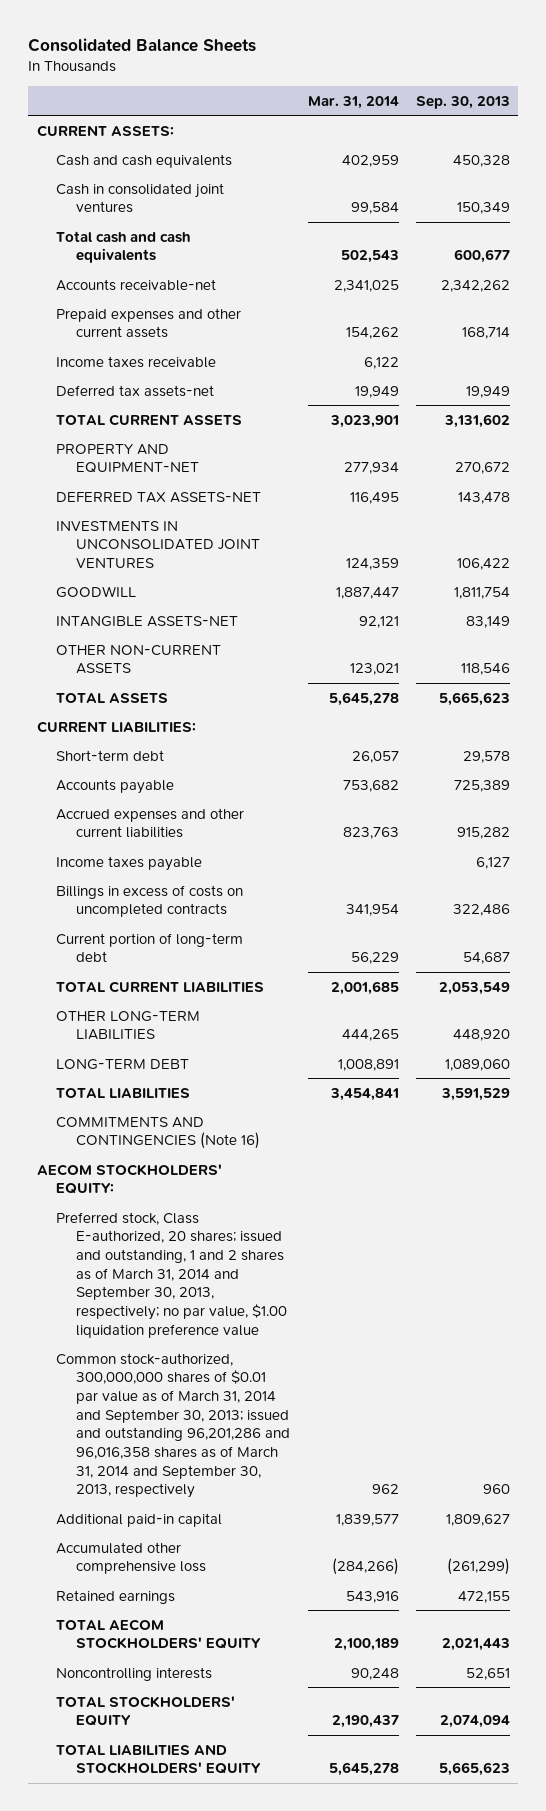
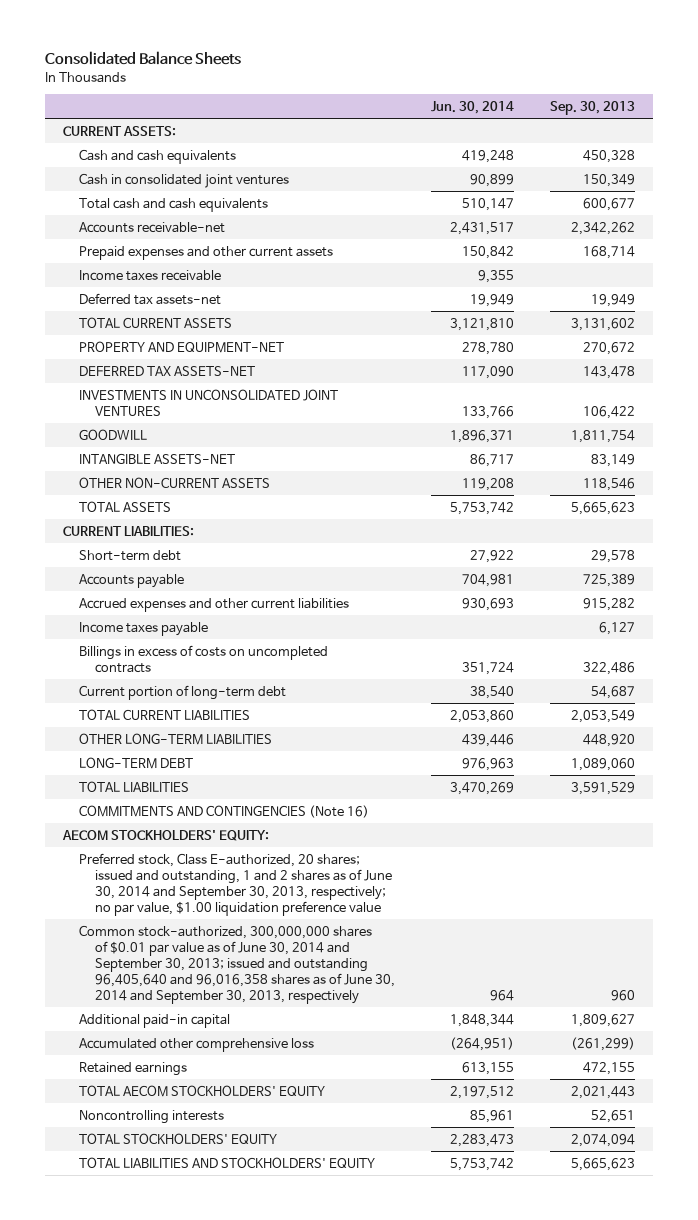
- | Mar. 31, 2014 | Sep. 30, 2013
+ | Jun. 30, 2014 | Sep. 30, 2013
- Preferred stock, Class E-authorized, 20 shares; issued and outstanding, 1 and 2 shares as of March 31, 2014 and September 30, 2013, respectively; no par value, $1.00 liquidation preference value
- Common stock-authorized, 300,000,000 shares of $0.01 par value as of March 31, 2014 and September 30, 2013; issued and outstanding 96,201,286 and 96,016,358 shares as of March 31, 2014 and September 30, 2013, respectively | 962 | 960
+ Preferred stock, Class E-authorized, 20 shares; issued and outstanding, 1 and 2 shares as of June 30, 2014 and September 30, 2013, respectively; no par value, $1.00 liquidation preference value
+ Common stock-authorized, 300,000,000 shares of $0.01 par value as of June 30, 2014 and September 30, 2013; issued and outstanding 96,405,640 and 96,016,358 shares as of June 30, 2014 and September 30, 2013, respectively | 964 | 960

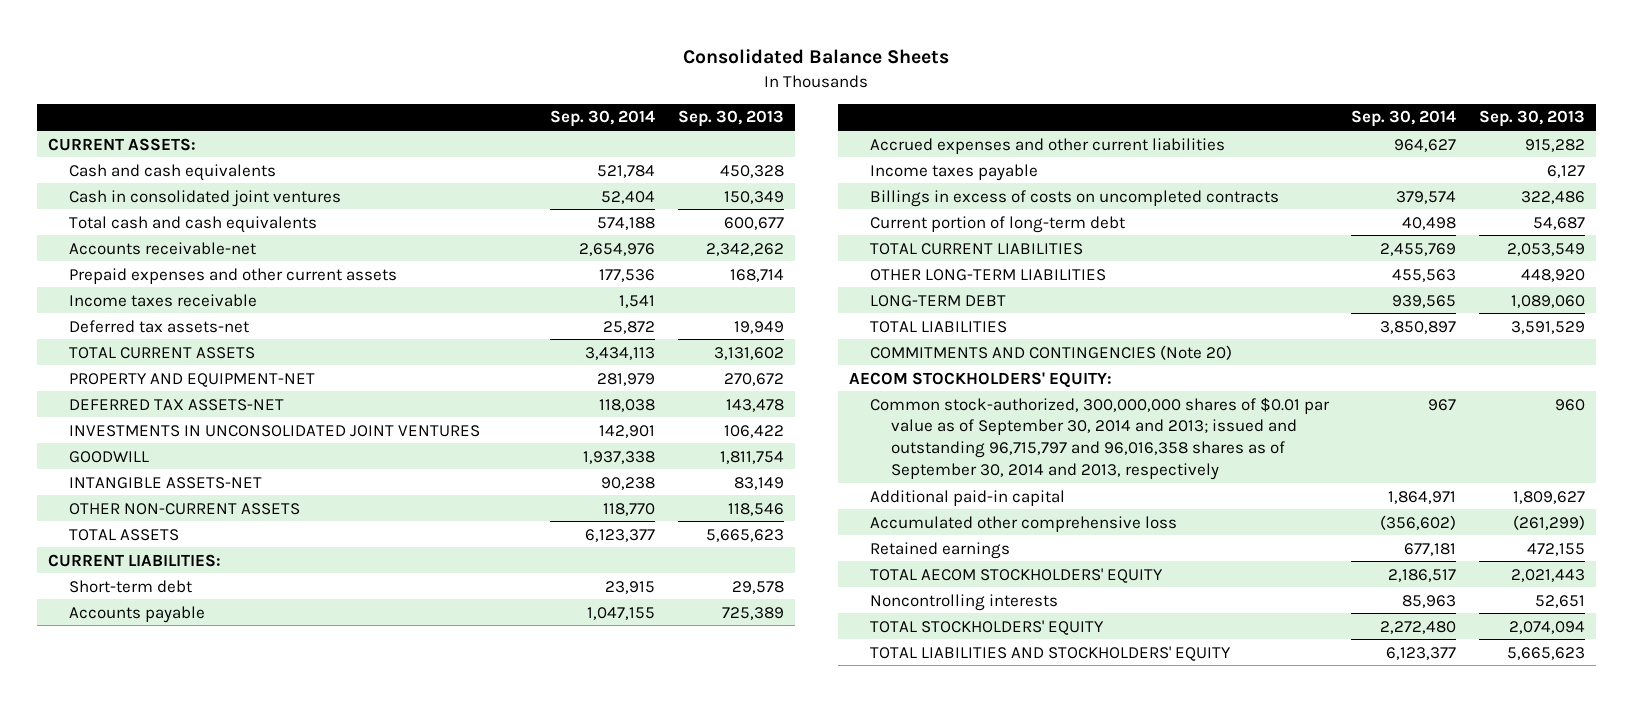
- | Jun. 30, 2014 | Sep. 30, 2013
+ | Sep. 30, 2014 | Sep. 30, 2013
- COMMITMENTS AND CONTINGENCIES (Note 16)
+ COMMITMENTS AND CONTINGENCIES (Note 20)
- Preferred stock, Class E-authorized, 20 shares; issued and outstanding, 1 and 2 shares as of June 30, 2014 and September 30, 2013, respectively; no par value, $1.00 liquidation preference value
- Common stock-authorized, 300,000,000 shares of $0.01 par value as of June 30, 2014 and September 30, 2013; issued and outstanding 96,405,640 and 96,016,358 shares as of June 30, 2014 and September 30, 2013, respectively | 964 | 960
+ Common stock-authorized, 300,000,000 shares of $0.01 par value as of September 30, 2014 and 2013; issued and outstanding 96,715,797 and 96,016,358 shares as of September 30, 2014 and 2013, respectively | 967 | 960

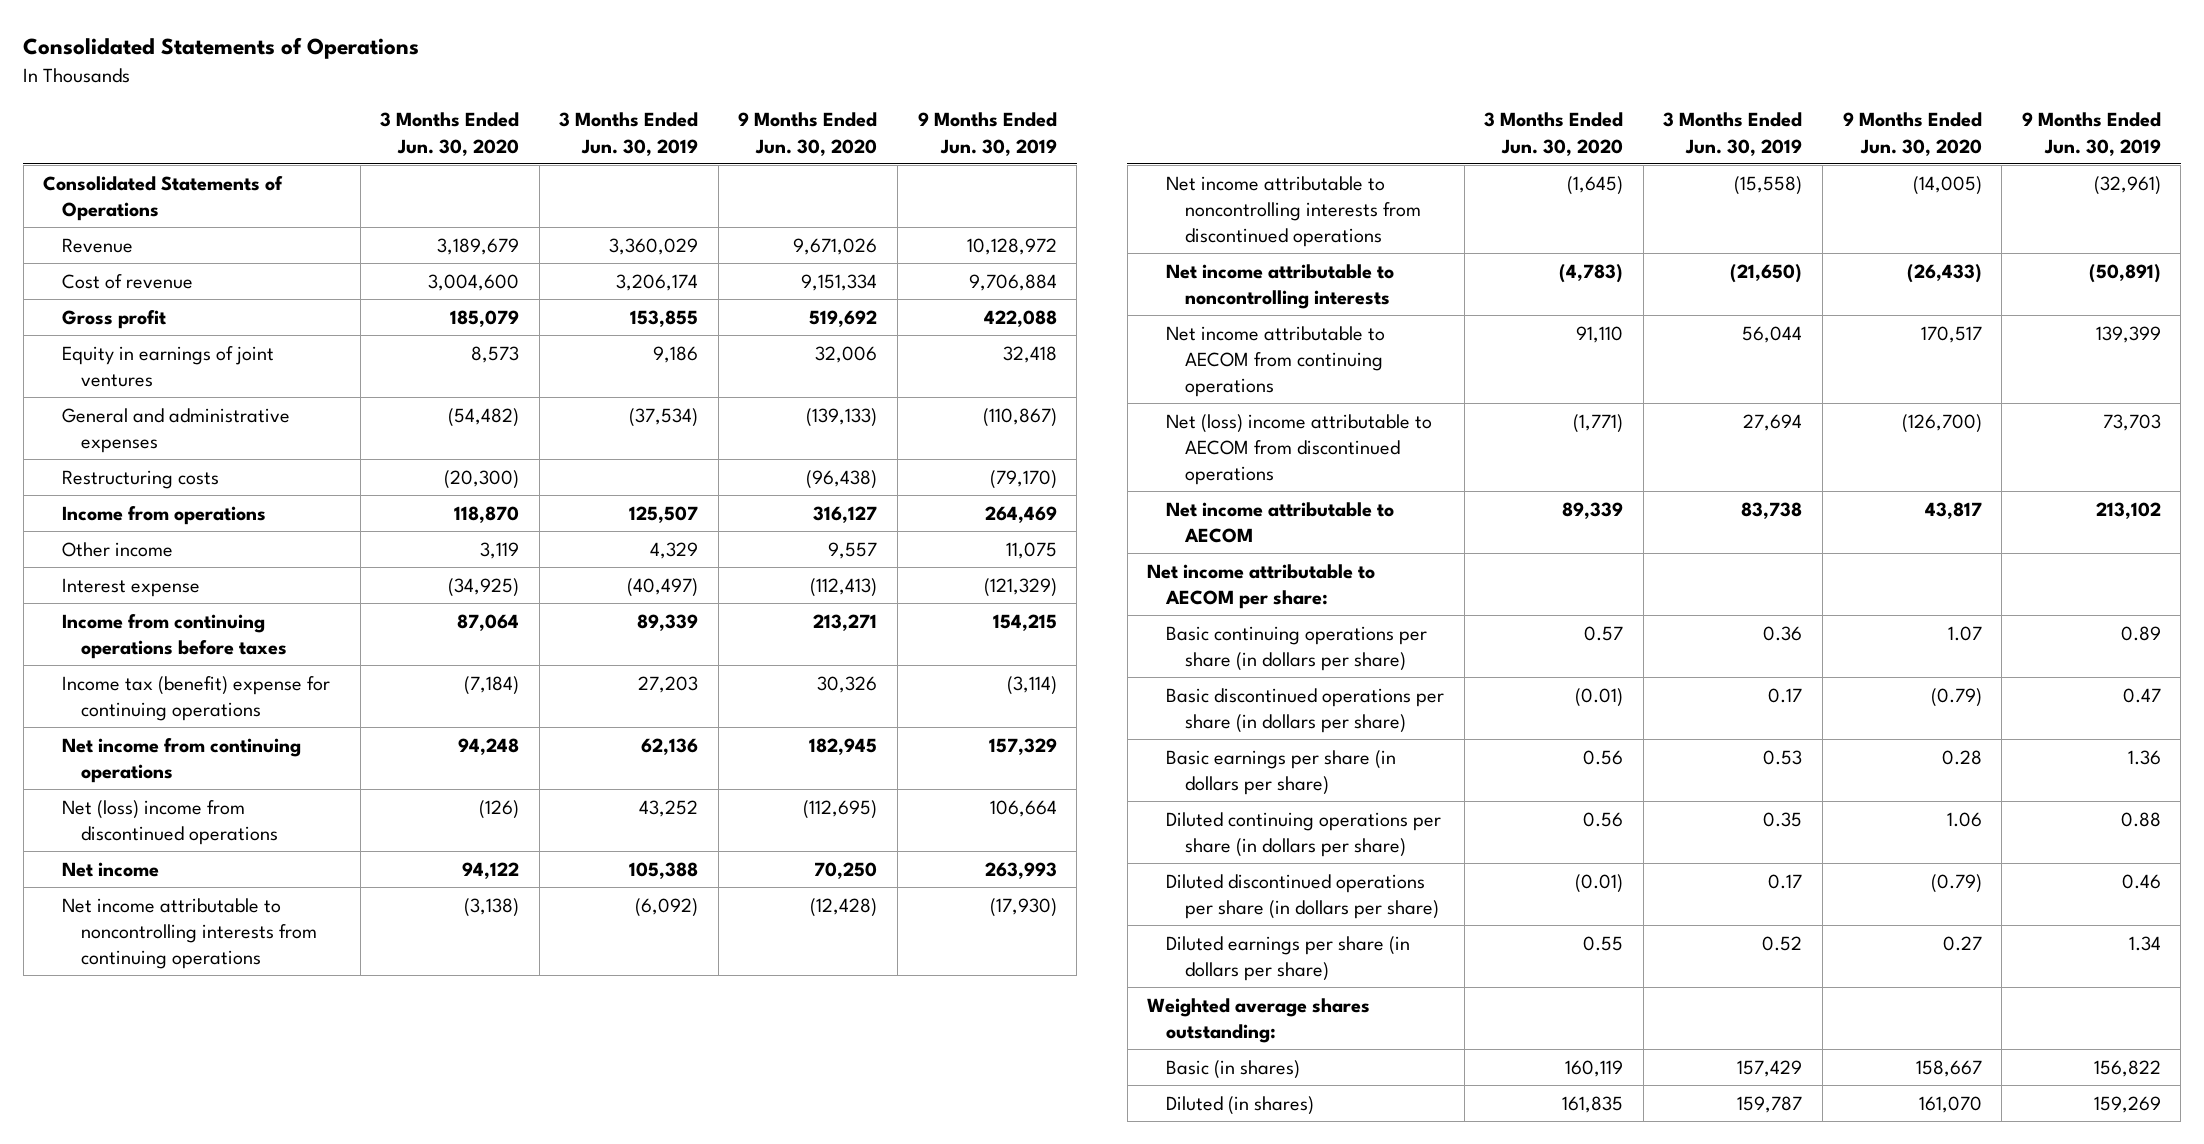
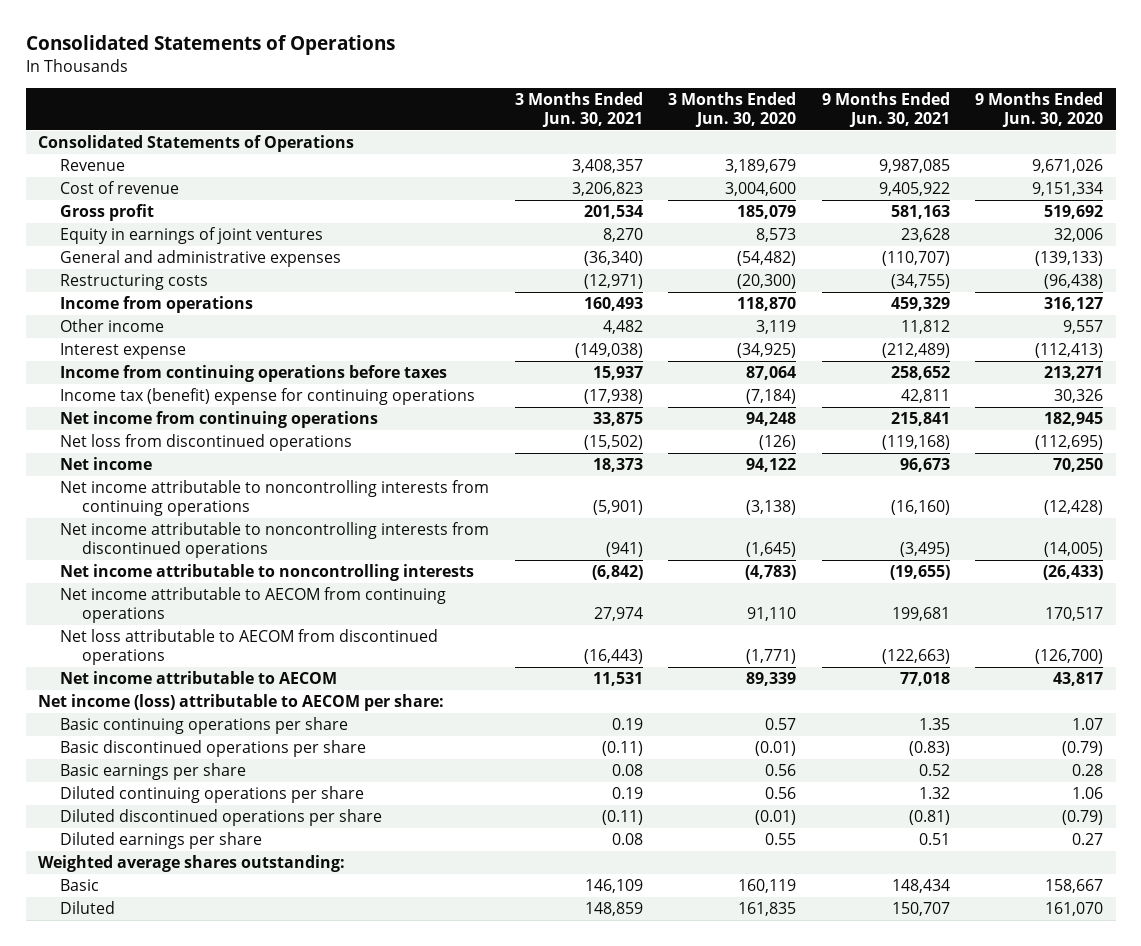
- | 3 Months Ended Jun. 30, 2020 | 3 Months Ended Jun. 30, 2019 | 9 Months Ended Jun. 30, 2020 | 9 Months Ended Jun. 30, 2019
+ | 3 Months Ended Jun. 30, 2021 | 3 Months Ended Jun. 30, 2020 | 9 Months Ended Jun. 30, 2021 | 9 Months Ended Jun. 30, 2020
- Net (loss) income from discontinued operations | (126) | 43,252 | (112,695) | 106,664
+ Net loss from discontinued operations | (15,502) | (126) | (119,168) | (112,695)
- Net (loss) income attributable to AECOM from discontinued operations | (1,771) | 27,694 | (126,700) | 73,703
+ Net loss attributable to AECOM from discontinued operations | (16,443) | (1,771) | (122,663) | (126,700)
- Net income attributable to AECOM per share:
- Basic continuing operations per share (in dollars per share) | 0.57 | 0.36 | 1.07 | 0.89
- Basic discontinued operations per share (in dollars per share) | (0.01) | 0.17 | (0.79) | 0.47
- Basic earnings per share (in dollars per share) | 0.56 | 0.53 | 0.28 | 1.36
- Diluted continuing operations per share (in dollars per share) | 0.56 | 0.35 | 1.06 | 0.88
- Diluted discontinued operations per share (in dollars per share) | (0.01) | 0.17 | (0.79) | 0.46
- Diluted earnings per share (in dollars per share) | 0.55 | 0.52 | 0.27 | 1.34
+ Net income (loss) attributable to AECOM per share:
+ Basic continuing operations per share | 0.19 | 0.57 | 1.35 | 1.07
+ Basic discontinued operations per share | (0.11) | (0.01) | (0.83) | (0.79)
+ Basic earnings per share | 0.08 | 0.56 | 0.52 | 0.28
+ Diluted continuing operations per share | 0.19 | 0.56 | 1.32 | 1.06
+ Diluted discontinued operations per share | (0.11) | (0.01) | (0.81) | (0.79)
+ Diluted earnings per share | 0.08 | 0.55 | 0.51 | 0.27
- Basic (in shares) | 160,119 | 157,429 | 158,667 | 156,822
- Diluted (in shares) | 161,835 | 159,787 | 161,070 | 159,269
+ Basic | 146,109 | 160,119 | 148,434 | 158,667
+ Diluted | 148,859 | 161,835 | 150,707 | 161,070

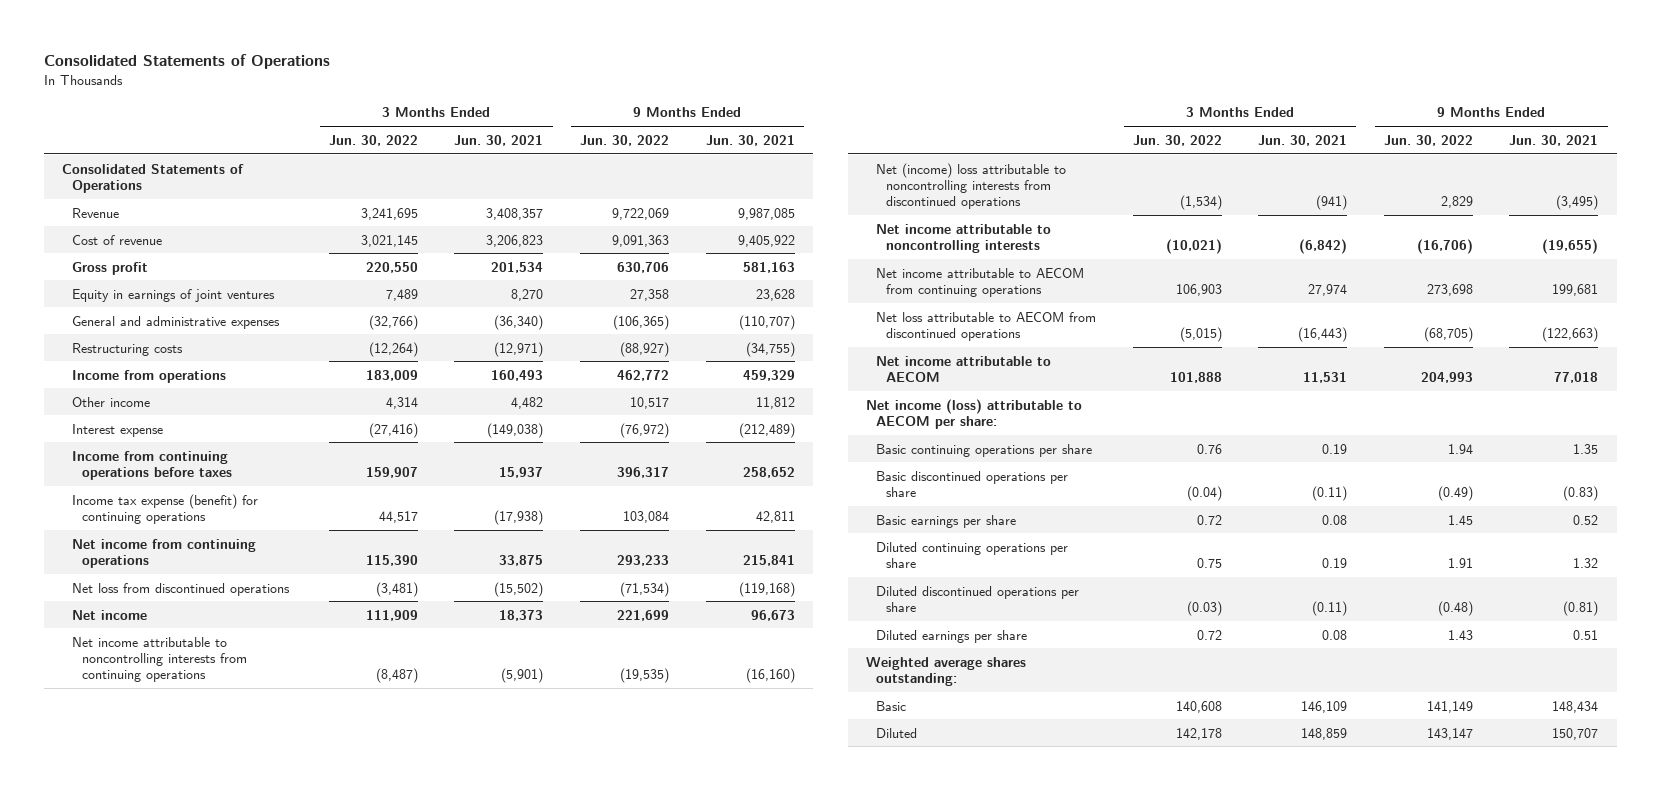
- | 3 Months Ended Jun. 30, 2021 | 3 Months Ended Jun. 30, 2020 | 9 Months Ended Jun. 30, 2021 | 9 Months Ended Jun. 30, 2020
+ | 3 Months Ended Jun. 30, 2022 | 3 Months Ended Jun. 30, 2021 | 9 Months Ended Jun. 30, 2022 | 9 Months Ended Jun. 30, 2021
- Income tax (benefit) expense for continuing operations | (17,938) | (7,184) | 42,811 | 30,326
+ Income tax expense (benefit) for continuing operations | 44,517 | (17,938) | 103,084 | 42,811
- Net income attributable to noncontrolling interests from discontinued operations | (941) | (1,645) | (3,495) | (14,005)
+ Net (income) loss attributable to noncontrolling interests from discontinued operations | (1,534) | (941) | 2,829 | (3,495)

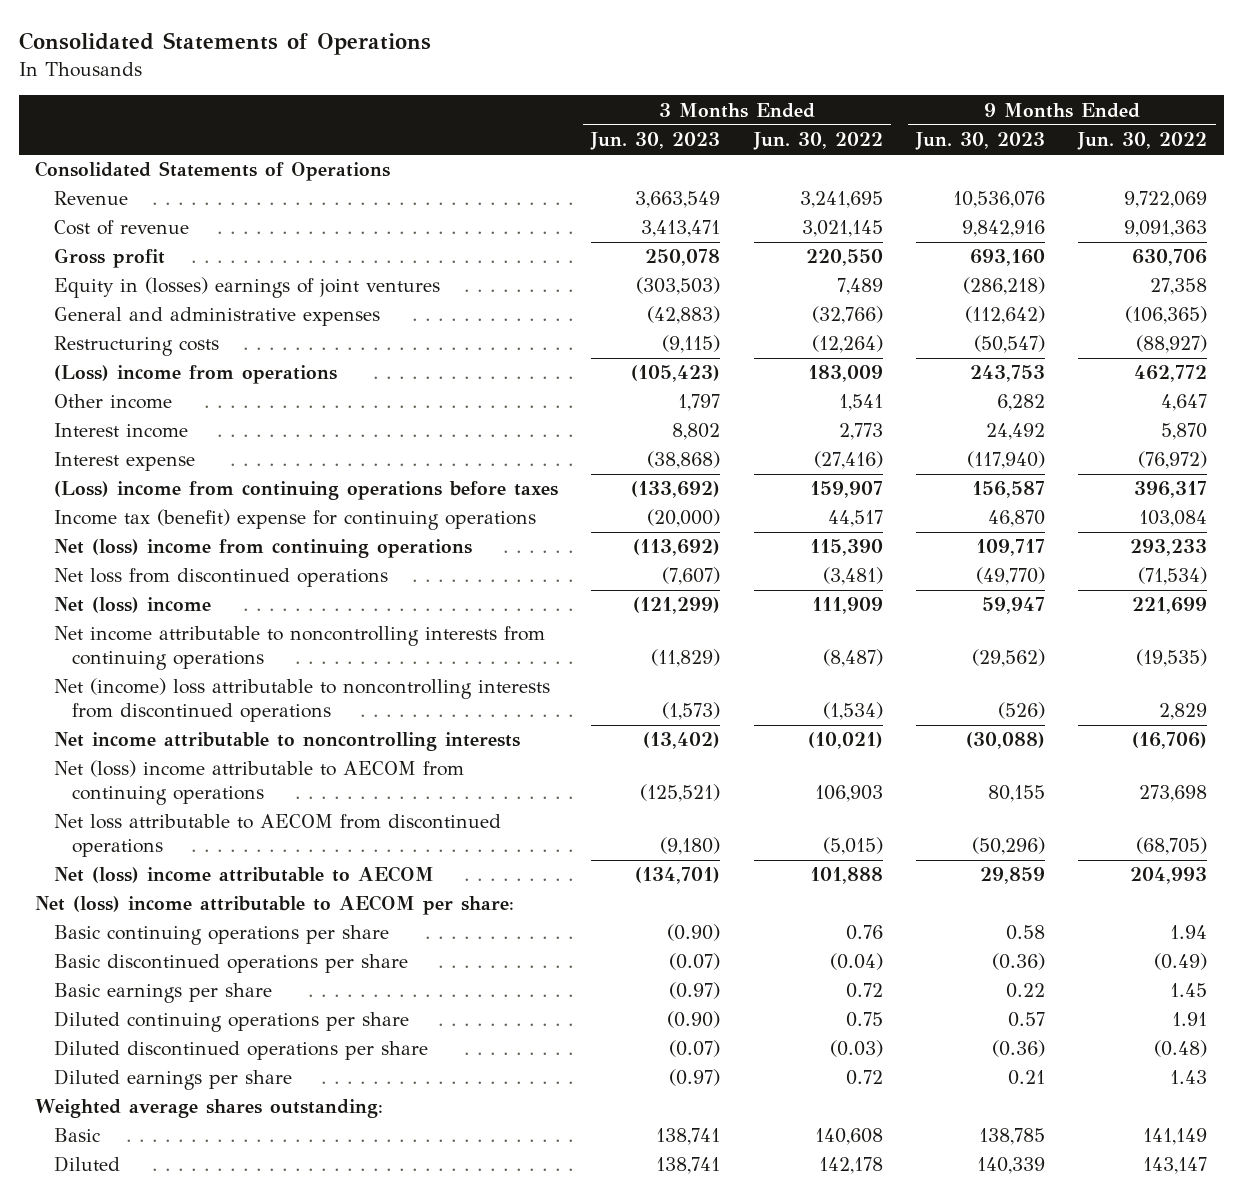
- | 3 Months Ended Jun. 30, 2022 | 3 Months Ended Jun. 30, 2021 | 9 Months Ended Jun. 30, 2022 | 9 Months Ended Jun. 30, 2021
+ | 3 Months Ended Jun. 30, 2023 | 3 Months Ended Jun. 30, 2022 | 9 Months Ended Jun. 30, 2023 | 9 Months Ended Jun. 30, 2022
- Equity in earnings of joint ventures | 7,489 | 8,270 | 27,358 | 23,628
+ Equity in (losses) earnings of joint ventures | (303,503) | 7,489 | (286,218) | 27,358
- Income from operations | 183,009 | 160,493 | 462,772 | 459,329
- Other income | 4,314 | 4,482 | 10,517 | 11,812
+ (Loss) income from operations | (105,423) | 183,009 | 243,753 | 462,772
+ Other income | 1,797 | 1,541 | 6,282 | 4,647
+ Interest income | 8,802 | 2,773 | 24,492 | 5,870
- Income from continuing operations before taxes | 159,907 | 15,937 | 396,317 | 258,652
- Income tax expense (benefit) for continuing operations | 44,517 | (17,938) | 103,084 | 42,811
- Net income from continuing operations | 115,390 | 33,875 | 293,233 | 215,841
+ (Loss) income from continuing operations before taxes | (133,692) | 159,907 | 156,587 | 396,317
+ Income tax (benefit) expense for continuing operations | (20,000) | 44,517 | 46,870 | 103,084
+ Net (loss) income from continuing operations | (113,692) | 115,390 | 109,717 | 293,233
- Net income | 111,909 | 18,373 | 221,699 | 96,673
+ Net (loss) income | (121,299) | 111,909 | 59,947 | 221,699
- Net income attributable to AECOM from continuing operations | 106,903 | 27,974 | 273,698 | 199,681
+ Net (loss) income attributable to AECOM from continuing operations | (125,521) | 106,903 | 80,155 | 273,698
- Net income attributable to AECOM | 101,888 | 11,531 | 204,993 | 77,018
- Net income (loss) attributable to AECOM per share:
+ Net (loss) income attributable to AECOM | (134,701) | 101,888 | 29,859 | 204,993
+ Net (loss) income attributable to AECOM per share:

